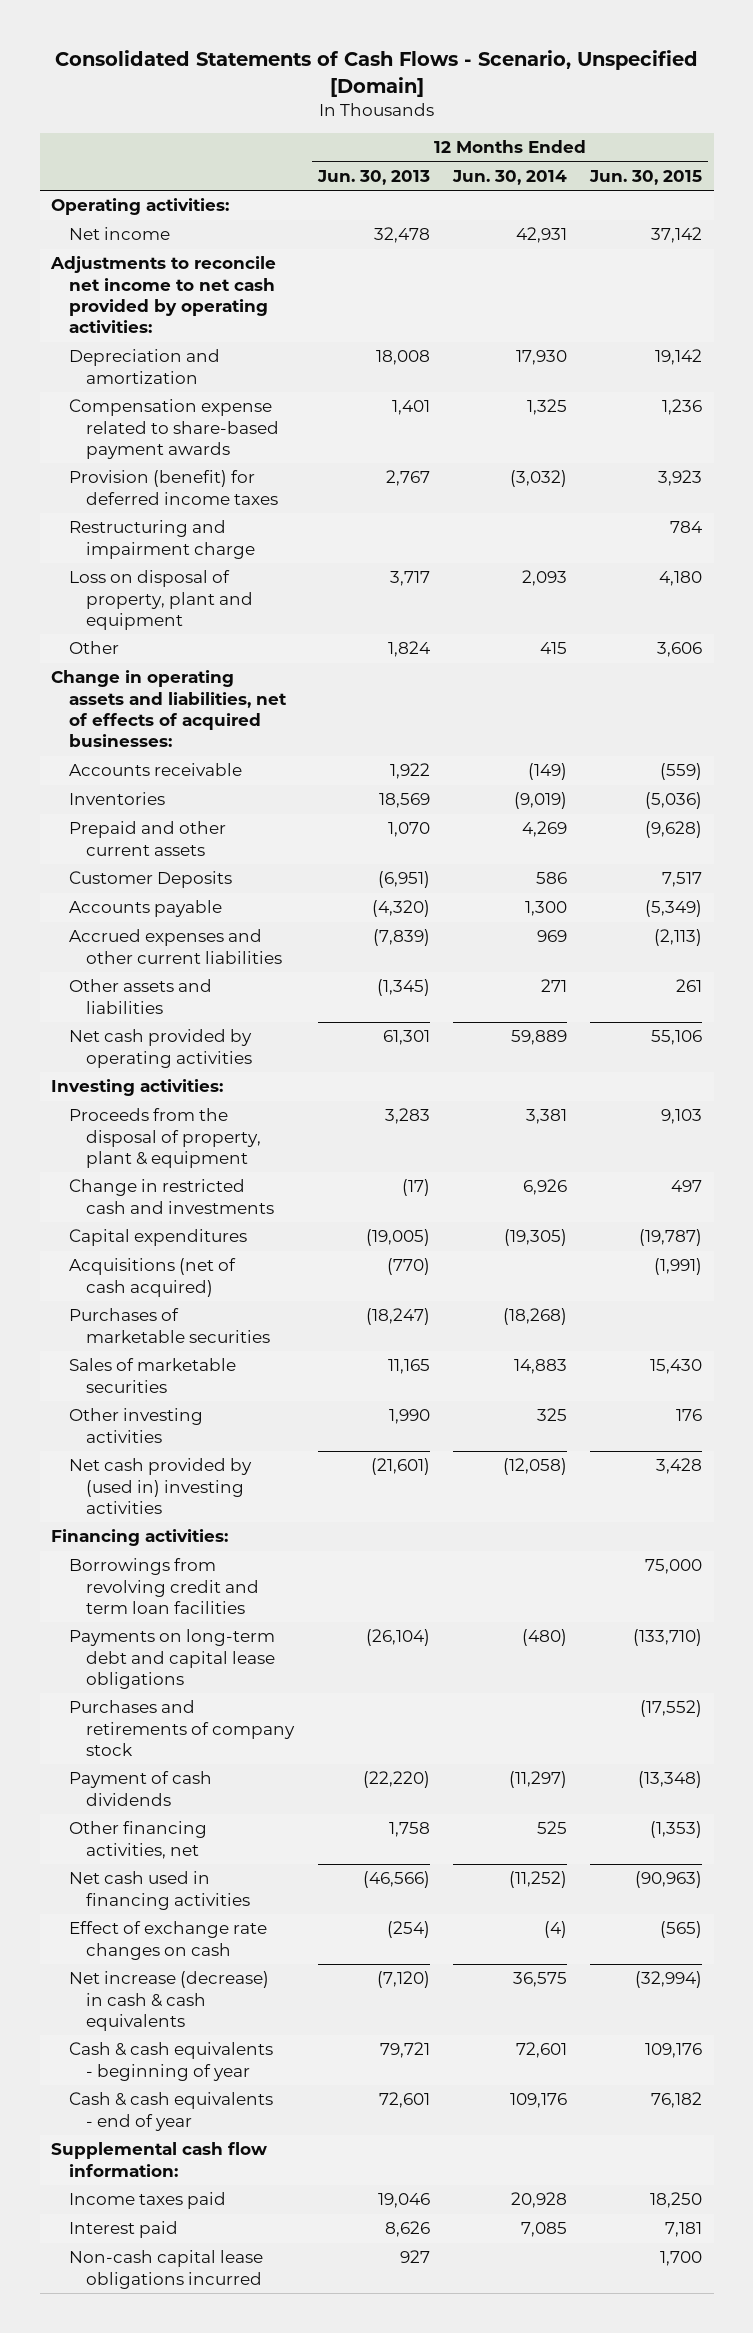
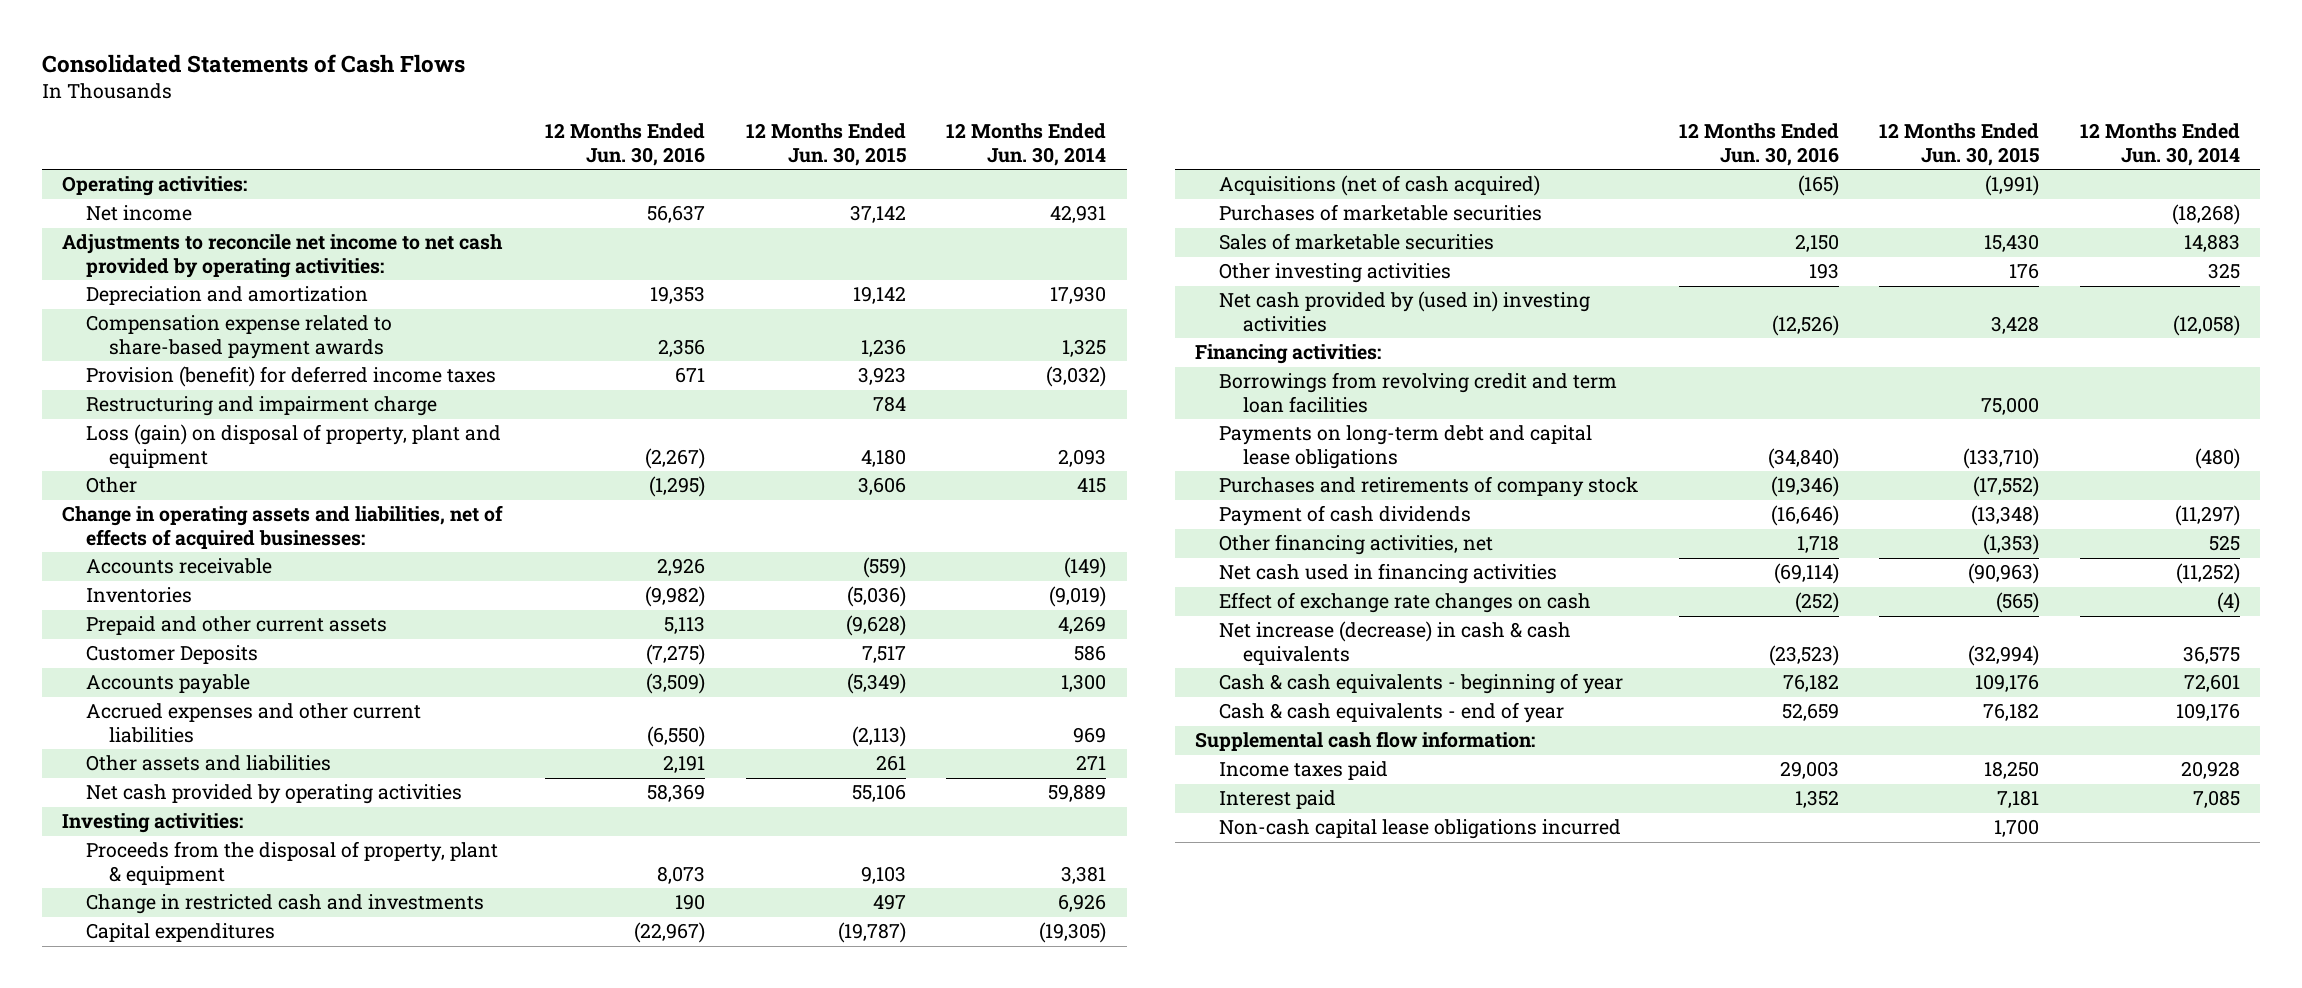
- Consolidated Statements of Cash Flows - Scenario, Unspecified [Domain]
+ Consolidated Statements of Cash Flows
- | 12 Months Ended Jun. 30, 2013 | 12 Months Ended Jun. 30, 2014 | 12 Months Ended Jun. 30, 2015
+ | 12 Months Ended Jun. 30, 2016 | 12 Months Ended Jun. 30, 2015 | 12 Months Ended Jun. 30, 2014
- Loss on disposal of property, plant and equipment | 3,717 | 2,093 | 4,180
+ Loss (gain) on disposal of property, plant and equipment | (2,267) | 4,180 | 2,093

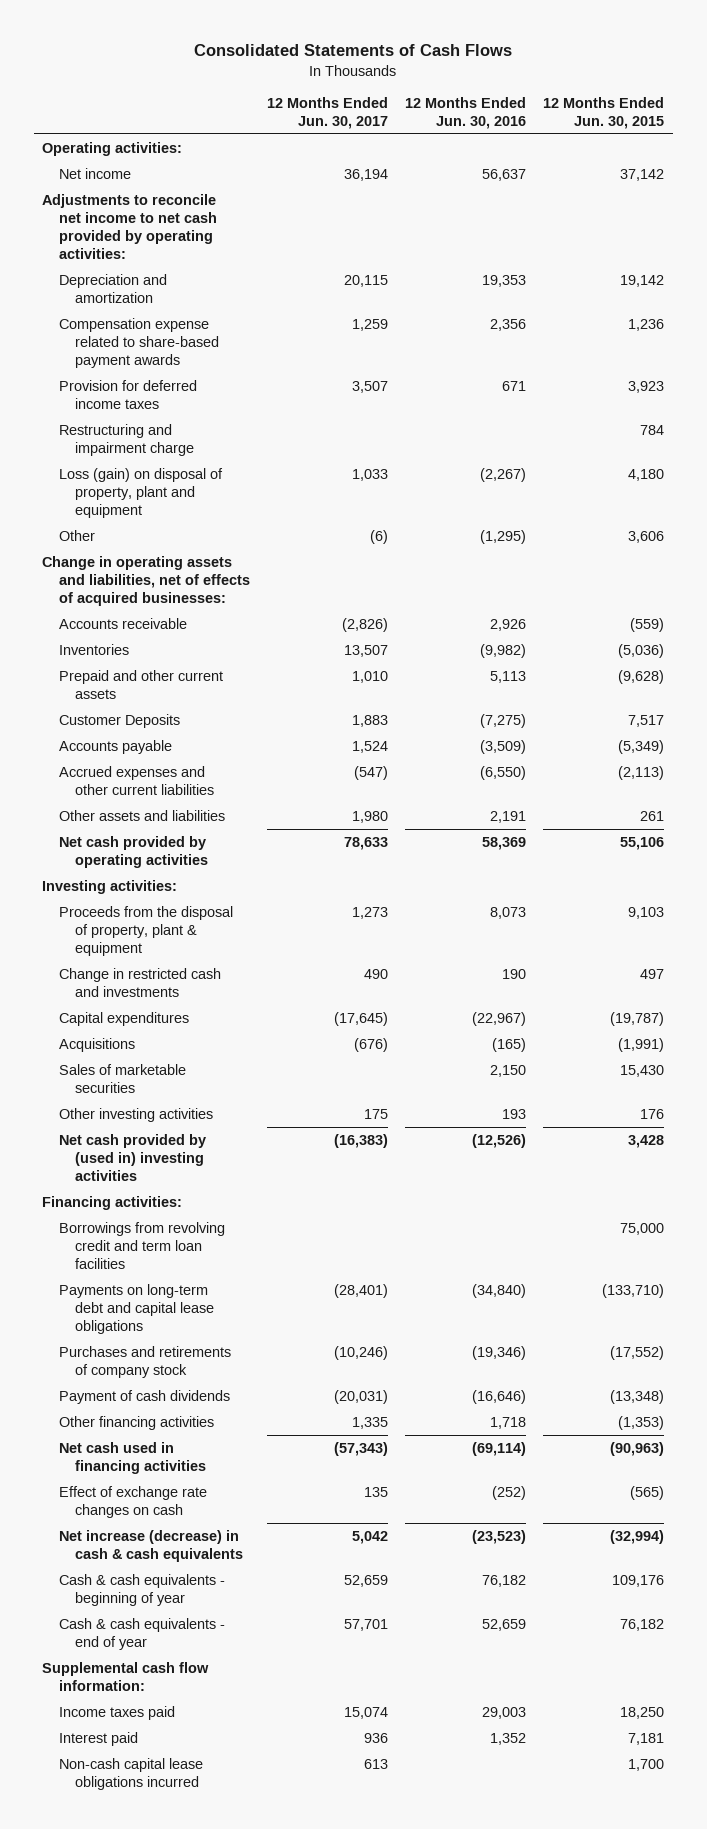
- | 12 Months Ended Jun. 30, 2016 | 12 Months Ended Jun. 30, 2015 | 12 Months Ended Jun. 30, 2014
+ | 12 Months Ended Jun. 30, 2017 | 12 Months Ended Jun. 30, 2016 | 12 Months Ended Jun. 30, 2015
- Provision (benefit) for deferred income taxes | 671 | 3,923 | (3,032)
+ Provision for deferred income taxes | 3,507 | 671 | 3,923
- Acquisitions (net of cash acquired) | (165) | (1,991) |
- Purchases of marketable securities | | | (18,268)
+ Acquisitions | (676) | (165) | (1,991)
- Other financing activities, net | 1,718 | (1,353) | 525
+ Other financing activities | 1,335 | 1,718 | (1,353)

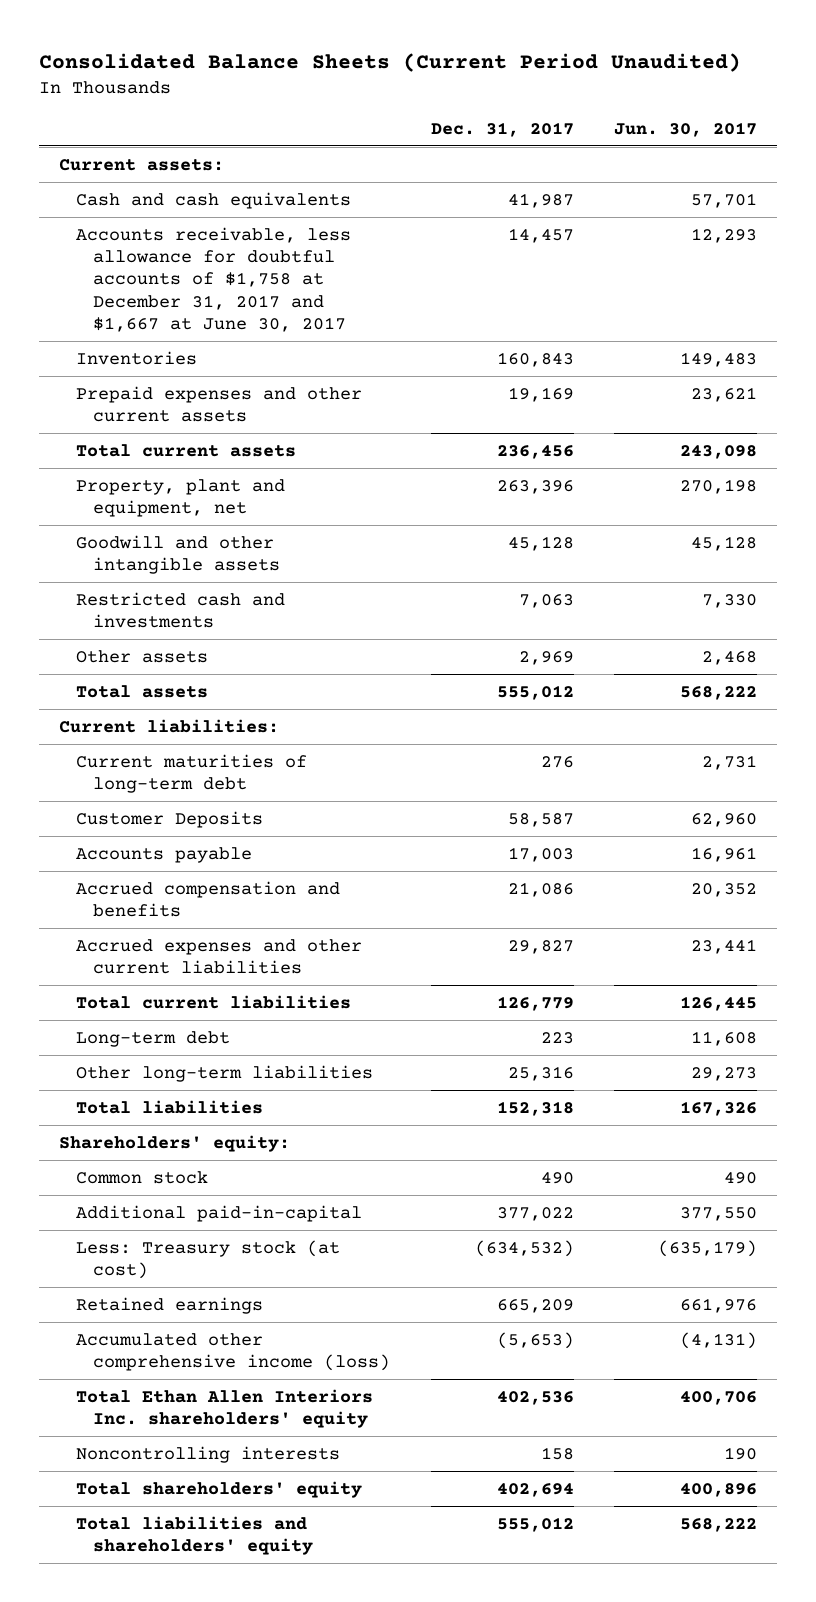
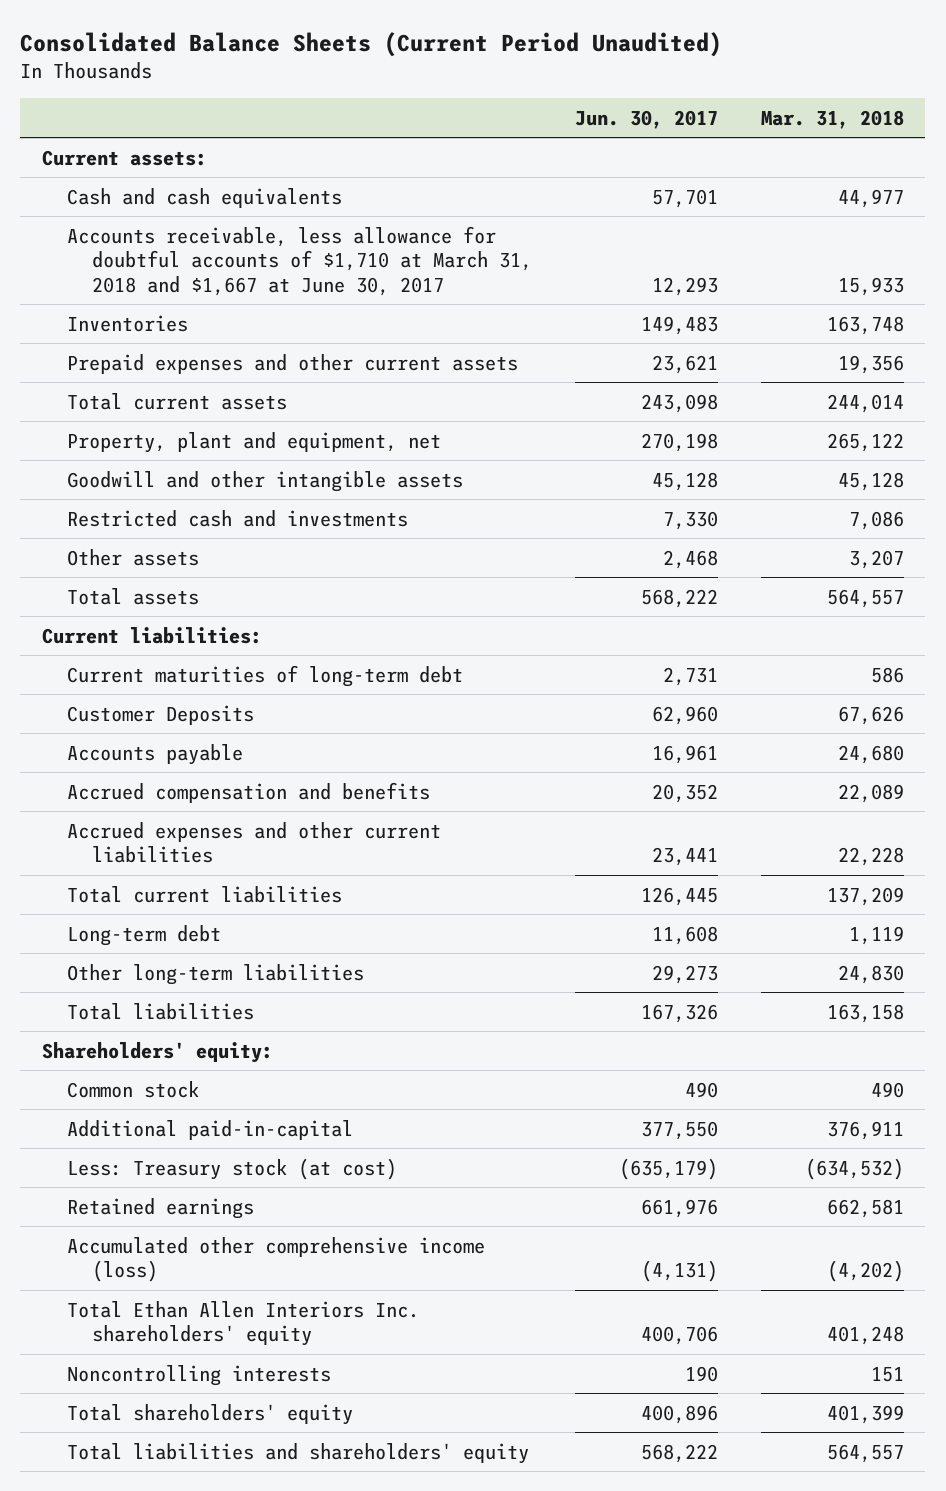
- | Dec. 31, 2017 | Jun. 30, 2017
+ | Jun. 30, 2017 | Mar. 31, 2018
- Accounts receivable, less allowance for doubtful accounts of $1,758 at December 31, 2017 and $1,667 at June 30, 2017 | 14,457 | 12,293
+ Accounts receivable, less allowance for doubtful accounts of $1,710 at March 31, 2018 and $1,667 at June 30, 2017 | 12,293 | 15,933

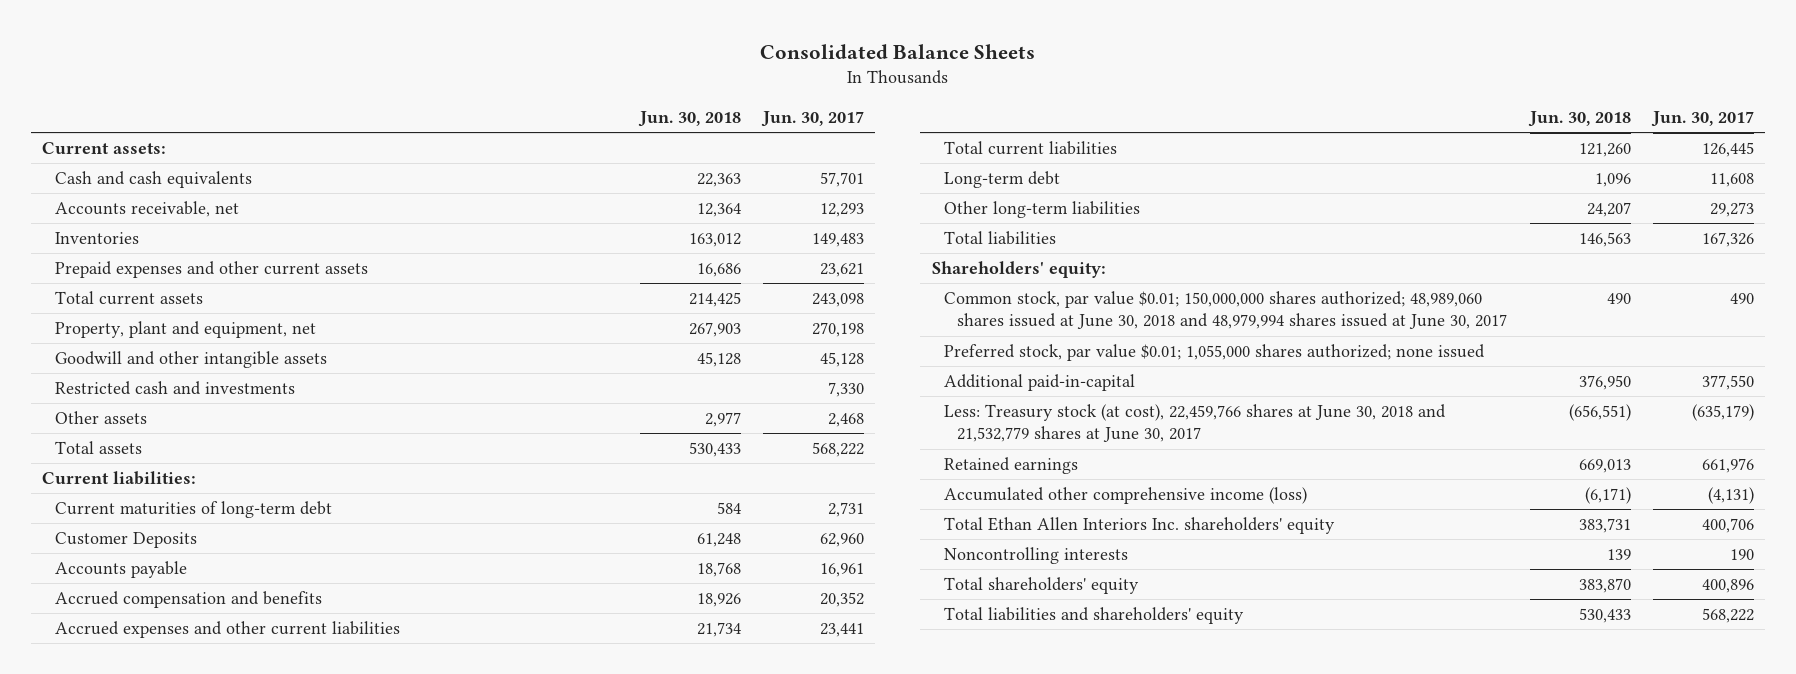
- Consolidated Balance Sheets (Current Period Unaudited)
+ Consolidated Balance Sheets
- | Jun. 30, 2017 | Mar. 31, 2018
+ | Jun. 30, 2018 | Jun. 30, 2017
- Accounts receivable, less allowance for doubtful accounts of $1,710 at March 31, 2018 and $1,667 at June 30, 2017 | 12,293 | 15,933
+ Accounts receivable, net | 12,364 | 12,293
- Common stock | 490 | 490
+ Common stock, par value $0.01; 150,000,000 shares authorized; 48,989,060 shares issued at June 30, 2018 and 48,979,994 shares issued at June 30, 2017 | 490 | 490
+ Preferred stock, par value $0.01; 1,055,000 shares authorized; none issued
- Less: Treasury stock (at cost) | (635,179) | (634,532)
+ Less: Treasury stock (at cost), 22,459,766 shares at June 30, 2018 and 21,532,779 shares at June 30, 2017 | (656,551) | (635,179)

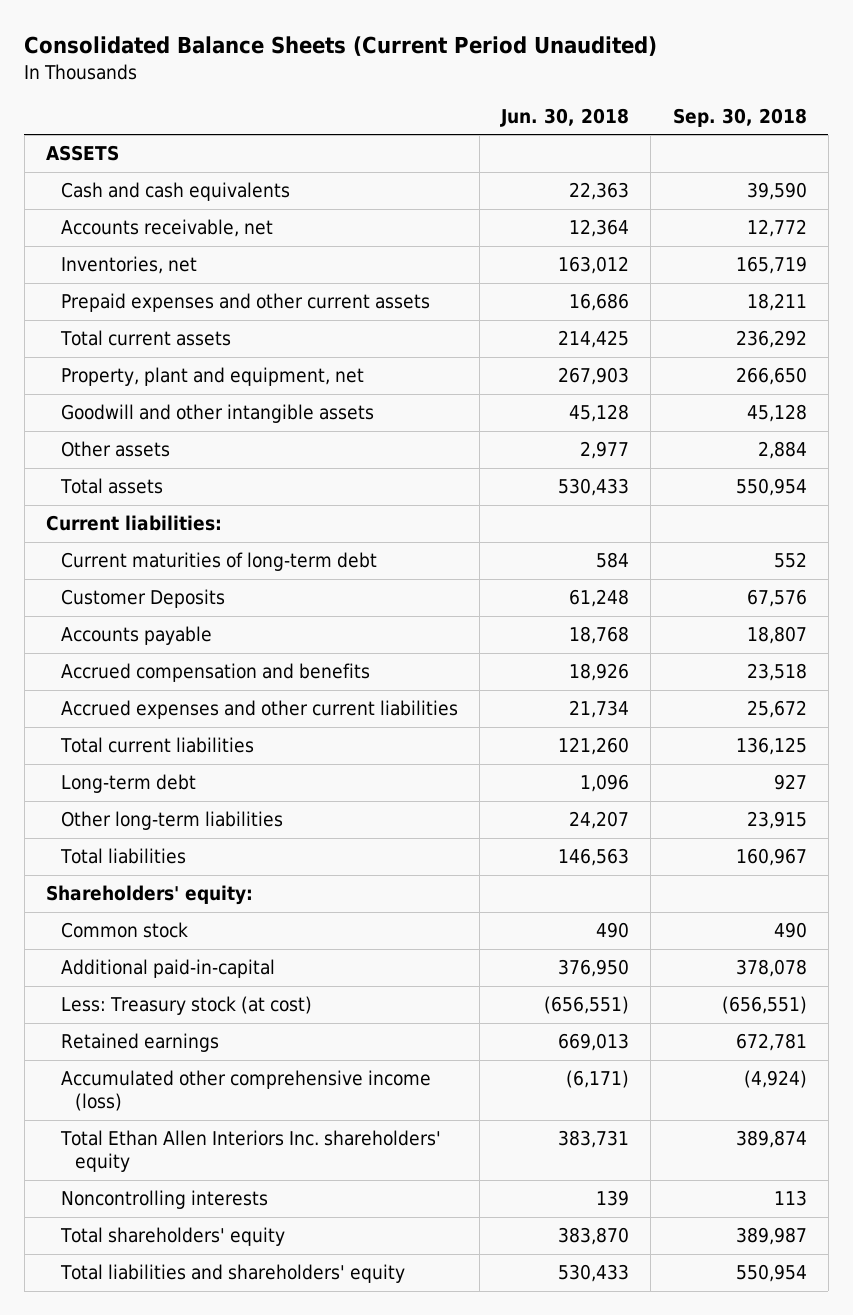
- Consolidated Balance Sheets
+ Consolidated Balance Sheets (Current Period Unaudited)
- | Jun. 30, 2018 | Jun. 30, 2017
+ | Jun. 30, 2018 | Sep. 30, 2018
- Current assets:
+ ASSETS
- Inventories | 163,012 | 149,483
+ Inventories, net | 163,012 | 165,719
- Restricted cash and investments | | 7,330
- Common stock, par value $0.01; 150,000,000 shares authorized; 48,989,060 shares issued at June 30, 2018 and 48,979,994 shares issued at June 30, 2017 | 490 | 490
- Preferred stock, par value $0.01; 1,055,000 shares authorized; none issued
+ Common stock | 490 | 490
- Less: Treasury stock (at cost), 22,459,766 shares at June 30, 2018 and 21,532,779 shares at June 30, 2017 | (656,551) | (635,179)
+ Less: Treasury stock (at cost) | (656,551) | (656,551)

